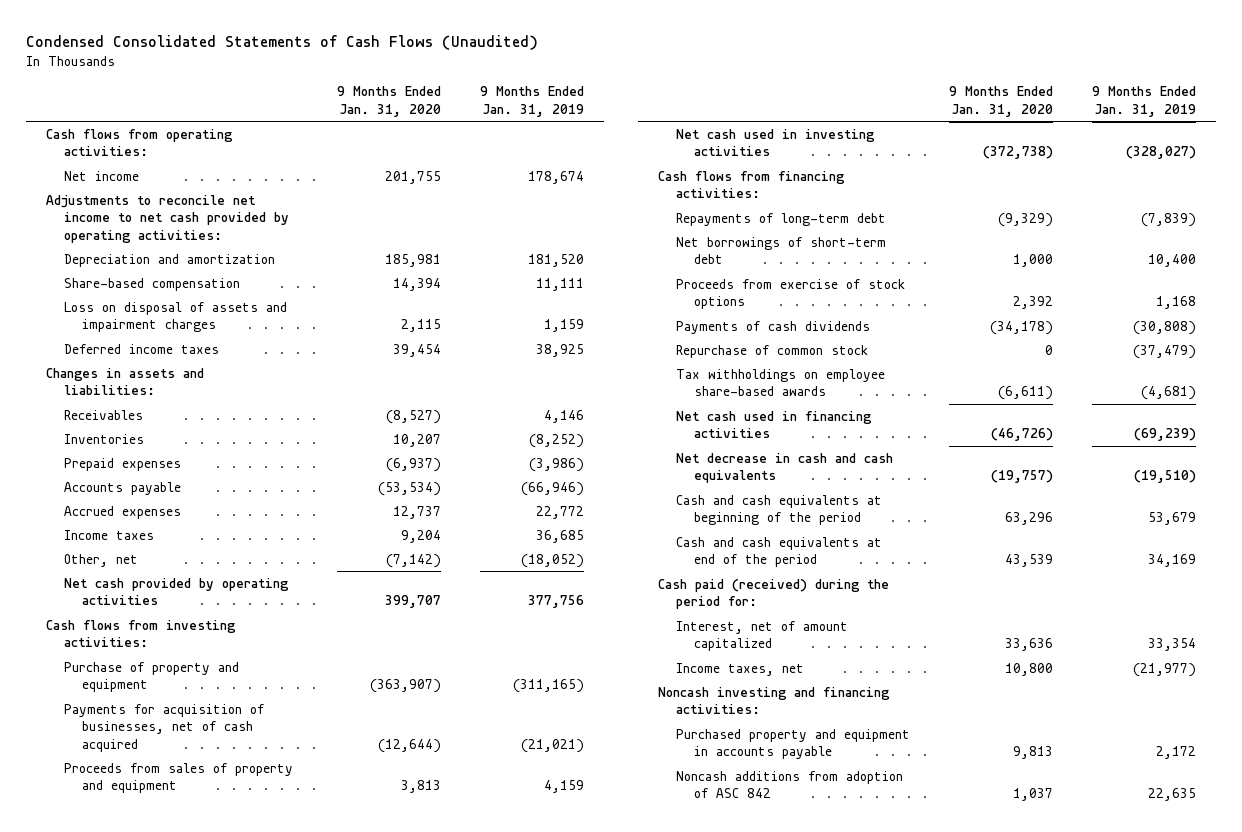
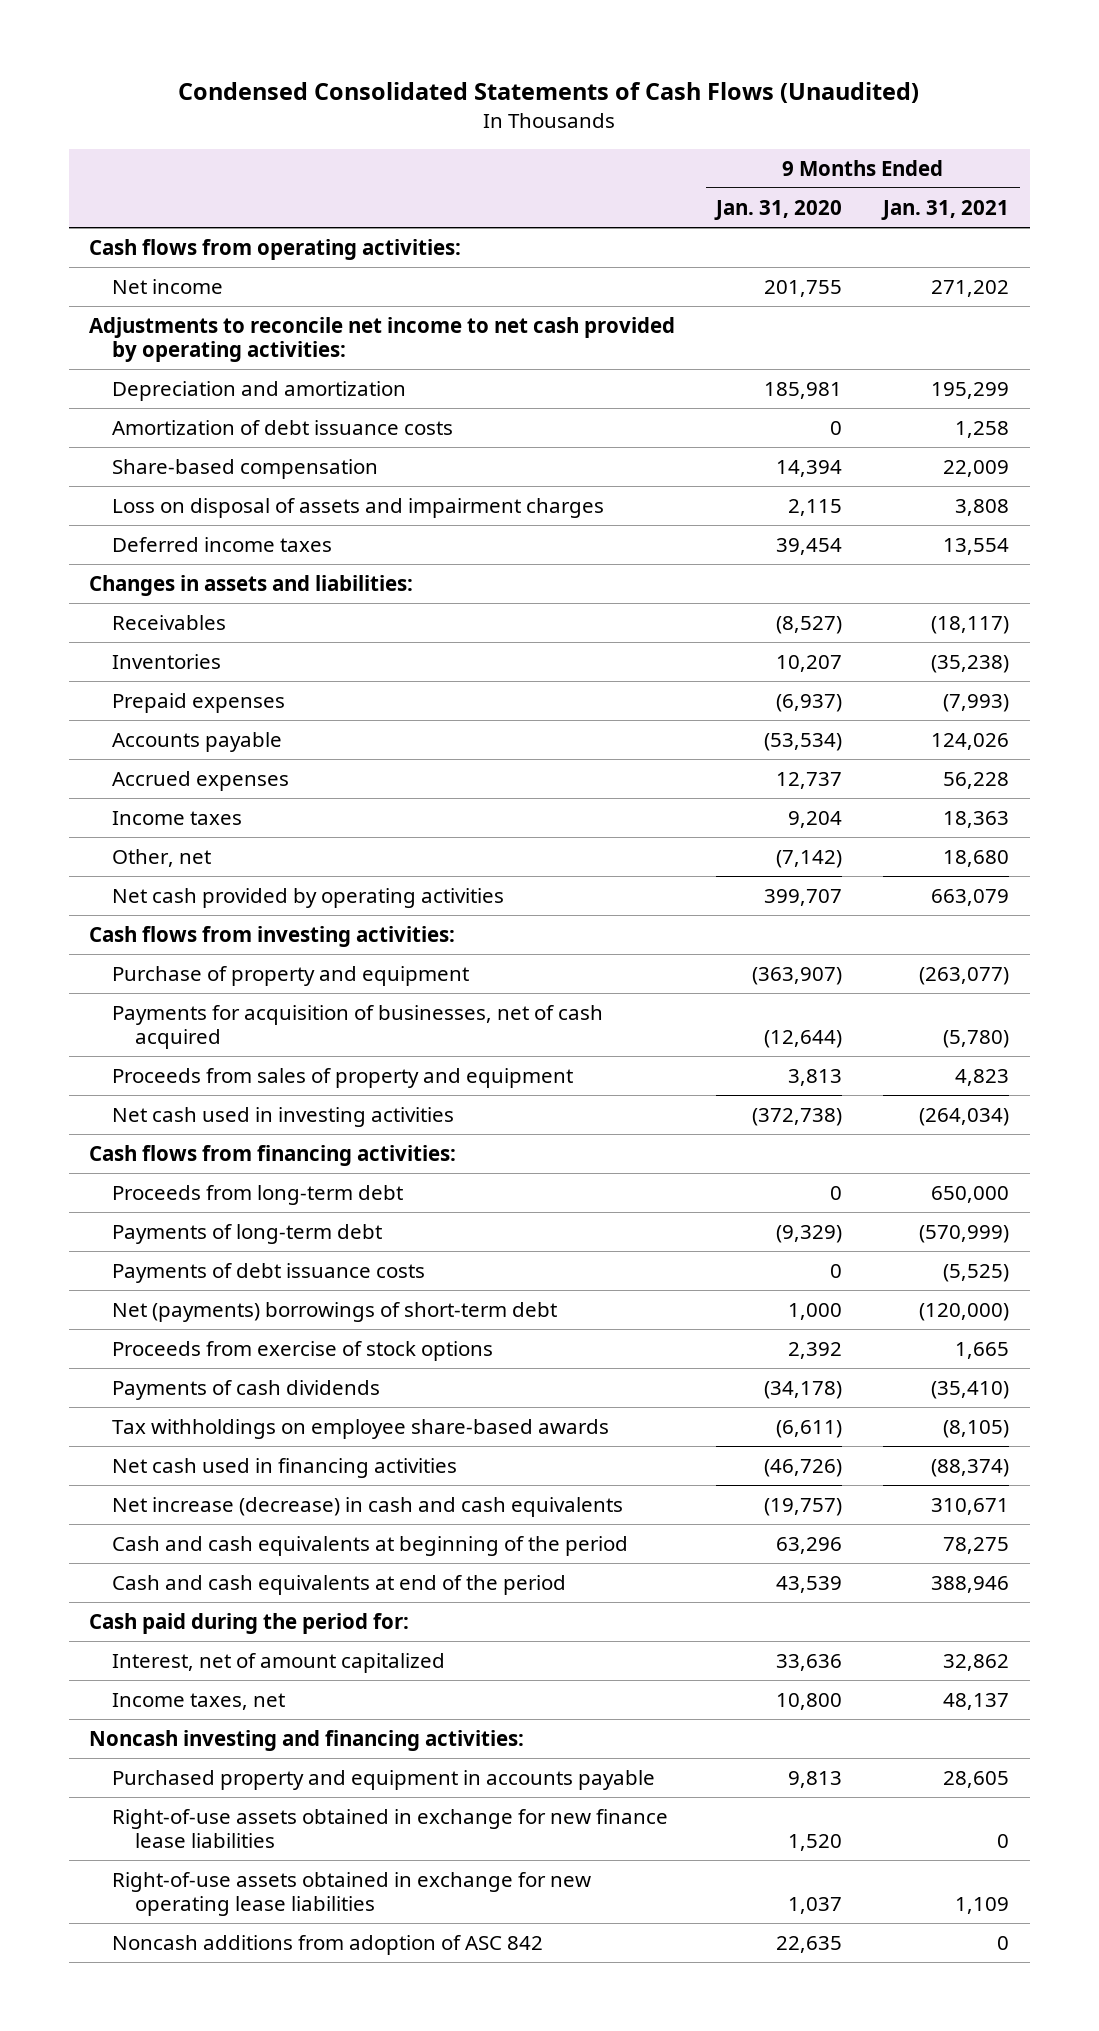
- | 9 Months Ended Jan. 31, 2020 | 9 Months Ended Jan. 31, 2019
+ | 9 Months Ended Jan. 31, 2020 | 9 Months Ended Jan. 31, 2021
+ Amortization of debt issuance costs | 0 | 1,258
- Repayments of long-term debt | (9,329) | (7,839)
- Net borrowings of short-term debt | 1,000 | 10,400
+ Proceeds from long-term debt | 0 | 650,000
+ Payments of long-term debt | (9,329) | (570,999)
+ Payments of debt issuance costs | 0 | (5,525)
+ Net (payments) borrowings of short-term debt | 1,000 | (120,000)
- Repurchase of common stock | 0 | (37,479)
- Net decrease in cash and cash equivalents | (19,757) | (19,510)
+ Net increase (decrease) in cash and cash equivalents | (19,757) | 310,671
- Cash paid (received) during the period for:
+ Cash paid during the period for:
- Noncash additions from adoption of ASC 842 | 1,037 | 22,635
+ Right-of-use assets obtained in exchange for new finance lease liabilities | 1,520 | 0
+ Right-of-use assets obtained in exchange for new operating lease liabilities | 1,037 | 1,109
+ Noncash additions from adoption of ASC 842 | 22,635 | 0

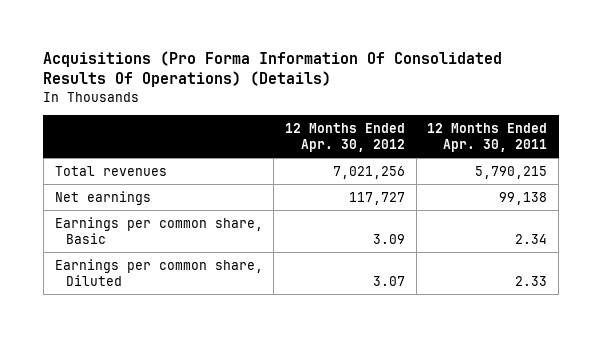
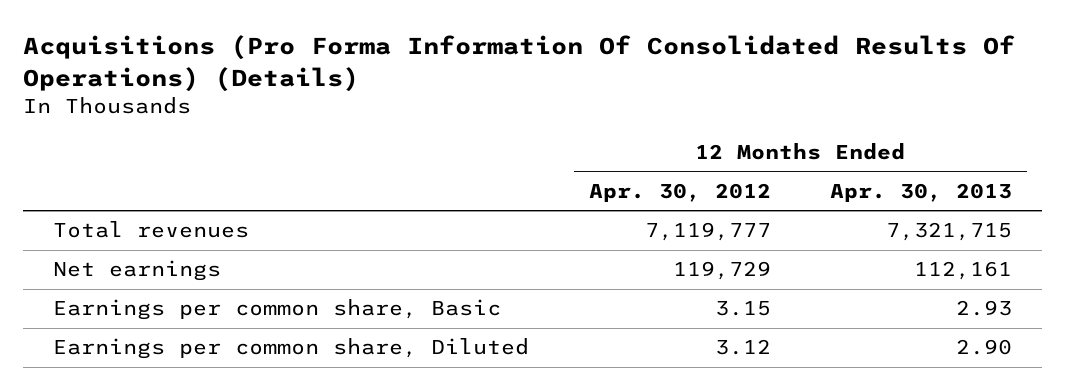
- | 12 Months Ended Apr. 30, 2012 | 12 Months Ended Apr. 30, 2011
+ | 12 Months Ended Apr. 30, 2012 | 12 Months Ended Apr. 30, 2013
- Total revenues | 7,021,256 | 5,790,215
- Net earnings | 117,727 | 99,138
- Earnings per common share, Basic | 3.09 | 2.34
- Earnings per common share, Diluted | 3.07 | 2.33
+ Total revenues | 7,119,777 | 7,321,715
+ Net earnings | 119,729 | 112,161
+ Earnings per common share, Basic | 3.15 | 2.93
+ Earnings per common share, Diluted | 3.12 | 2.90

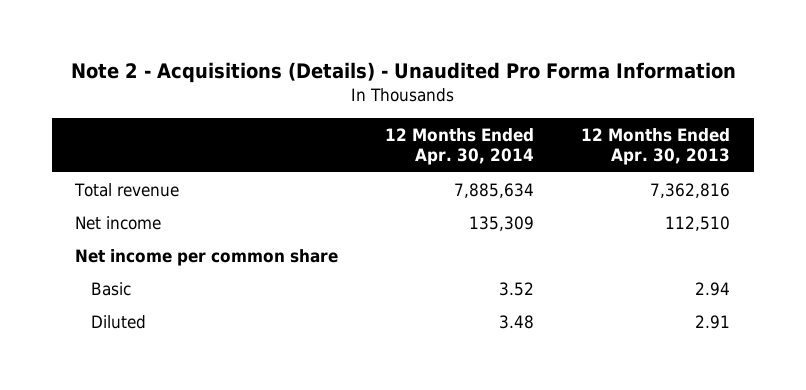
- Acquisitions (Pro Forma Information Of Consolidated Results Of Operations) (Details)
+ Note 2 - Acquisitions (Details) - Unaudited Pro Forma Information
- | 12 Months Ended Apr. 30, 2012 | 12 Months Ended Apr. 30, 2013
+ | 12 Months Ended Apr. 30, 2014 | 12 Months Ended Apr. 30, 2013
- Total revenues | 7,119,777 | 7,321,715
- Net earnings | 119,729 | 112,161
- Earnings per common share, Basic | 3.15 | 2.93
- Earnings per common share, Diluted | 3.12 | 2.90
+ Total revenue | 7,885,634 | 7,362,816
+ Net income | 135,309 | 112,510
+ Net income per common share
+ Basic | 3.52 | 2.94
+ Diluted | 3.48 | 2.91

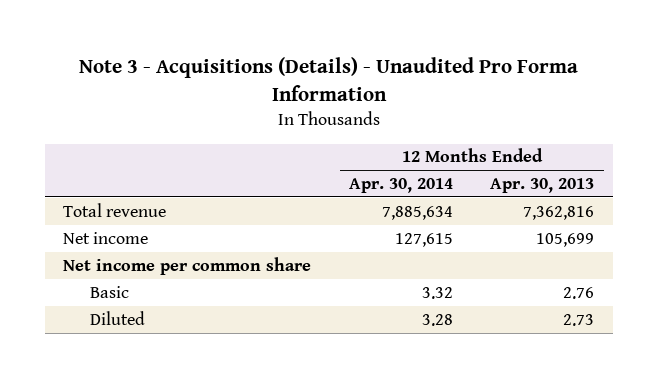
- Note 2 - Acquisitions (Details) - Unaudited Pro Forma Information
+ Note 3 - Acquisitions (Details) - Unaudited Pro Forma Information
- Net income | 135,309 | 112,510
+ Net income | 127,615 | 105,699
- Basic | 3.52 | 2.94
- Diluted | 3.48 | 2.91
+ Basic | 3.32 | 2.76
+ Diluted | 3.28 | 2.73

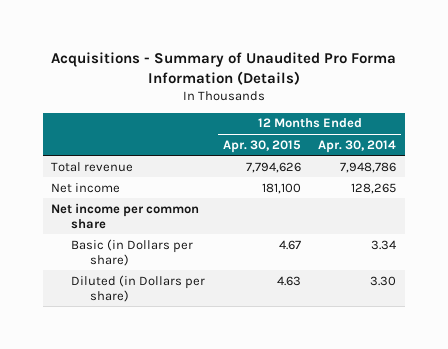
- Note 3 - Acquisitions (Details) - Unaudited Pro Forma Information
+ Acquisitions - Summary of Unaudited Pro Forma Information (Details)
- | 12 Months Ended Apr. 30, 2014 | 12 Months Ended Apr. 30, 2013
+ | 12 Months Ended Apr. 30, 2015 | 12 Months Ended Apr. 30, 2014
- Total revenue | 7,885,634 | 7,362,816
- Net income | 127,615 | 105,699
+ Total revenue | 7,794,626 | 7,948,786
+ Net income | 181,100 | 128,265
- Basic | 3.32 | 2.76
- Diluted | 3.28 | 2.73
+ Basic (in Dollars per share) | 4.67 | 3.34
+ Diluted (in Dollars per share) | 4.63 | 3.30

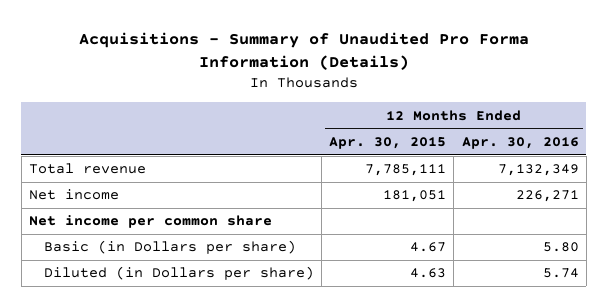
- | 12 Months Ended Apr. 30, 2015 | 12 Months Ended Apr. 30, 2014
+ | 12 Months Ended Apr. 30, 2015 | 12 Months Ended Apr. 30, 2016
- Total revenue | 7,794,626 | 7,948,786
- Net income | 181,100 | 128,265
+ Total revenue | 7,785,111 | 7,132,349
+ Net income | 181,051 | 226,271

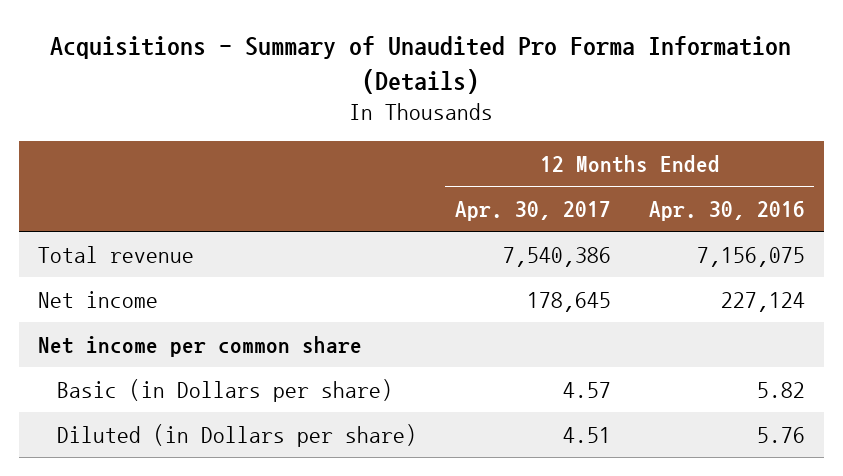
- | 12 Months Ended Apr. 30, 2015 | 12 Months Ended Apr. 30, 2016
+ | 12 Months Ended Apr. 30, 2017 | 12 Months Ended Apr. 30, 2016
- Total revenue | 7,785,111 | 7,132,349
- Net income | 181,051 | 226,271
+ Total revenue | 7,540,386 | 7,156,075
+ Net income | 178,645 | 227,124
- Basic (in Dollars per share) | 4.67 | 5.80
- Diluted (in Dollars per share) | 4.63 | 5.74
+ Basic (in Dollars per share) | 4.57 | 5.82
+ Diluted (in Dollars per share) | 4.51 | 5.76

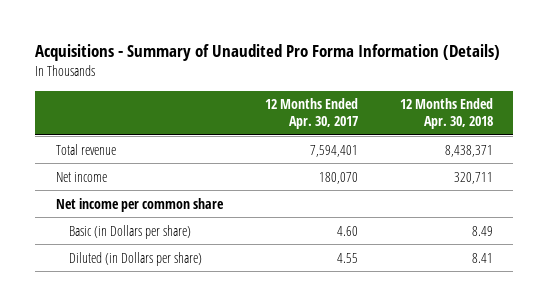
- | 12 Months Ended Apr. 30, 2017 | 12 Months Ended Apr. 30, 2016
+ | 12 Months Ended Apr. 30, 2017 | 12 Months Ended Apr. 30, 2018
- Total revenue | 7,540,386 | 7,156,075
- Net income | 178,645 | 227,124
+ Total revenue | 7,594,401 | 8,438,371
+ Net income | 180,070 | 320,711
- Basic (in Dollars per share) | 4.57 | 5.82
- Diluted (in Dollars per share) | 4.51 | 5.76
+ Basic (in Dollars per share) | 4.60 | 8.49
+ Diluted (in Dollars per share) | 4.55 | 8.41

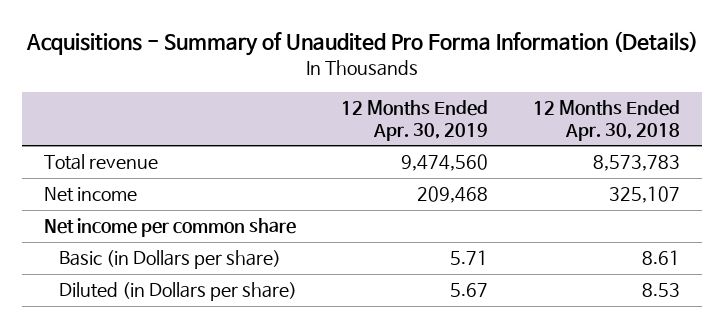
- | 12 Months Ended Apr. 30, 2017 | 12 Months Ended Apr. 30, 2018
+ | 12 Months Ended Apr. 30, 2019 | 12 Months Ended Apr. 30, 2018
- Total revenue | 7,594,401 | 8,438,371
- Net income | 180,070 | 320,711
+ Total revenue | 9,474,560 | 8,573,783
+ Net income | 209,468 | 325,107
- Basic (in Dollars per share) | 4.60 | 8.49
- Diluted (in Dollars per share) | 4.55 | 8.41
+ Basic (in Dollars per share) | 5.71 | 8.61
+ Diluted (in Dollars per share) | 5.67 | 8.53

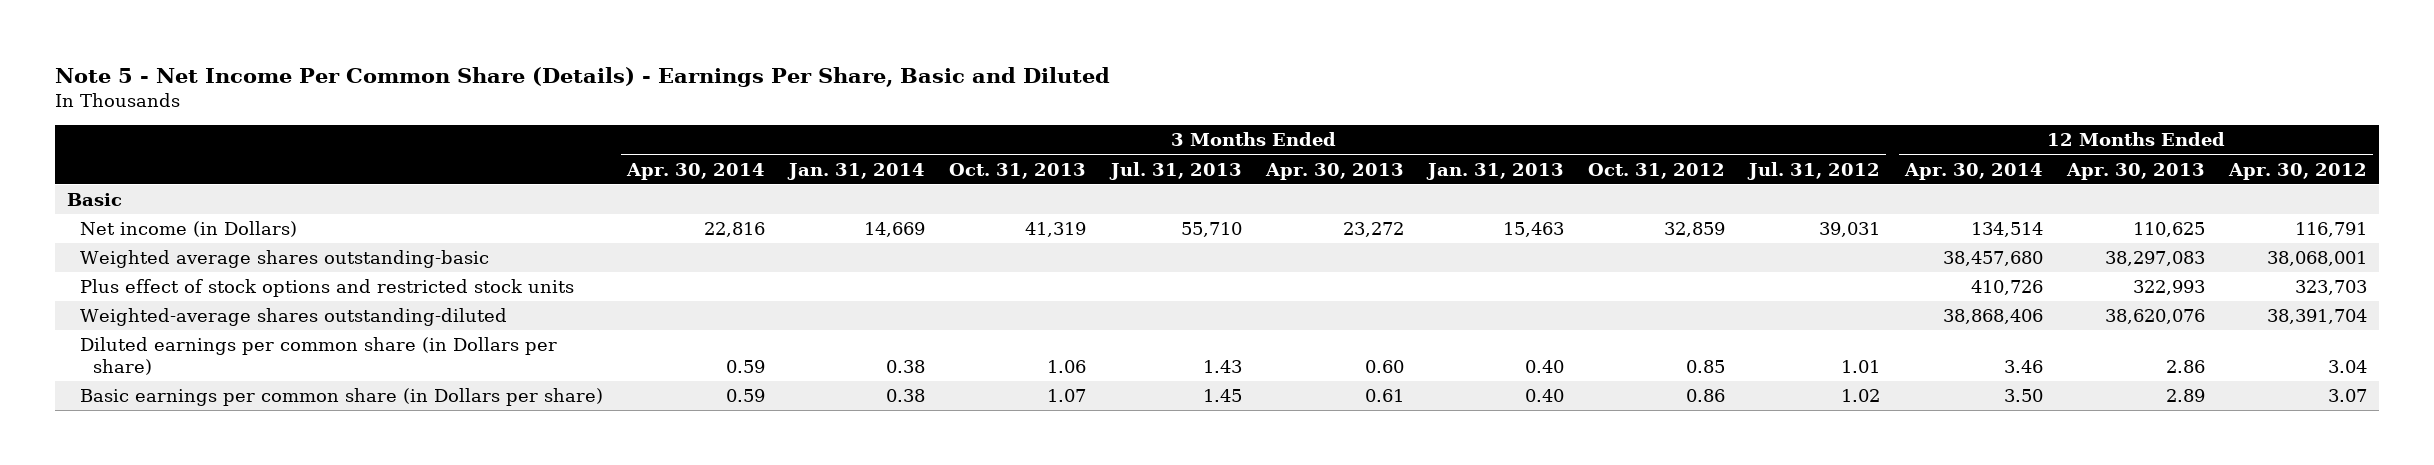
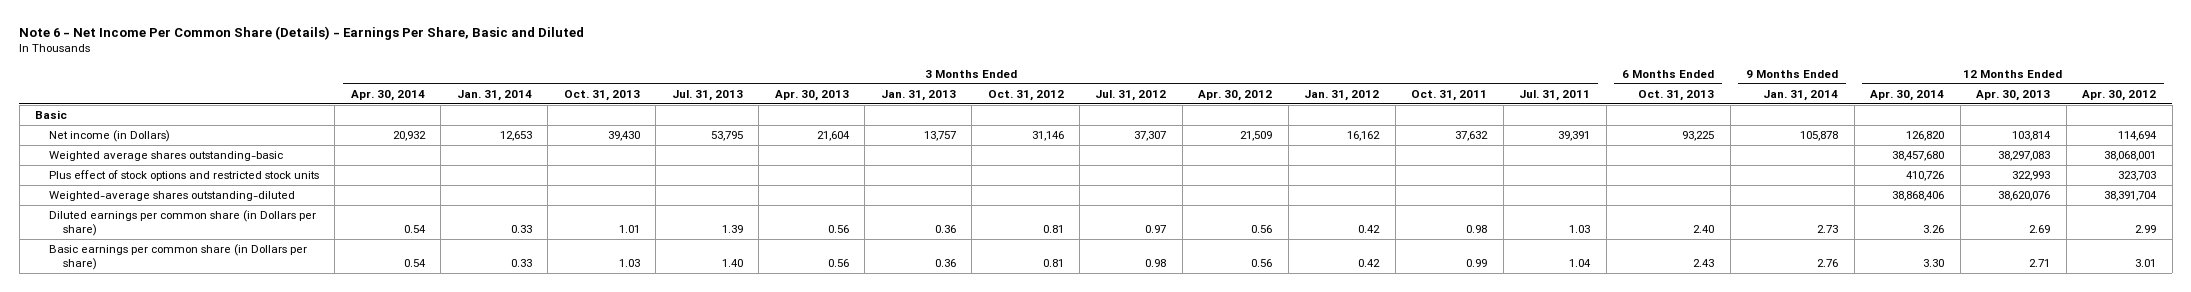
- Note 5 - Net Income Per Common Share (Details) - Earnings Per Share, Basic and Diluted
+ Note 6 - Net Income Per Common Share (Details) - Earnings Per Share, Basic and Diluted
- | 3 Months Ended Apr. 30, 2014 | 3 Months Ended Jan. 31, 2014 | 3 Months Ended Oct. 31, 2013 | 3 Months Ended Jul. 31, 2013 | 3 Months Ended Apr. 30, 2013 | 3 Months Ended Jan. 31, 2013 | 3 Months Ended Oct. 31, 2012 | 3 Months Ended Jul. 31, 2012 | 12 Months Ended Apr. 30, 2014 | 12 Months Ended Apr. 30, 2013 | 12 Months Ended Apr. 30, 2012
+ | 3 Months Ended Apr. 30, 2014 | 3 Months Ended Jan. 31, 2014 | 3 Months Ended Oct. 31, 2013 | 3 Months Ended Jul. 31, 2013 | 3 Months Ended Apr. 30, 2013 | 3 Months Ended Jan. 31, 2013 | 3 Months Ended Oct. 31, 2012 | 3 Months Ended Jul. 31, 2012 | 3 Months Ended Apr. 30, 2012 | 3 Months Ended Jan. 31, 2012 | 3 Months Ended Oct. 31, 2011 | 3 Months Ended Jul. 31, 2011 | 6 Months Ended Oct. 31, 2013 | 9 Months Ended Jan. 31, 2014 | 12 Months Ended Apr. 30, 2014 | 12 Months Ended Apr. 30, 2013 | 12 Months Ended Apr. 30, 2012
- Net income (in Dollars) | 22,816 | 14,669 | 41,319 | 55,710 | 23,272 | 15,463 | 32,859 | 39,031 | 134,514 | 110,625 | 116,791
+ Net income (in Dollars) | 20,932 | 12,653 | 39,430 | 53,795 | 21,604 | 13,757 | 31,146 | 37,307 | 21,509 | 16,162 | 37,632 | 39,391 | 93,225 | 105,878 | 126,820 | 103,814 | 114,694
- Diluted earnings per common share (in Dollars per share) | 0.59 | 0.38 | 1.06 | 1.43 | 0.60 | 0.40 | 0.85 | 1.01 | 3.46 | 2.86 | 3.04
- Basic earnings per common share (in Dollars per share) | 0.59 | 0.38 | 1.07 | 1.45 | 0.61 | 0.40 | 0.86 | 1.02 | 3.50 | 2.89 | 3.07
+ Diluted earnings per common share (in Dollars per share) | 0.54 | 0.33 | 1.01 | 1.39 | 0.56 | 0.36 | 0.81 | 0.97 | 0.56 | 0.42 | 0.98 | 1.03 | 2.40 | 2.73 | 3.26 | 2.69 | 2.99
+ Basic earnings per common share (in Dollars per share) | 0.54 | 0.33 | 1.03 | 1.40 | 0.56 | 0.36 | 0.81 | 0.98 | 0.56 | 0.42 | 0.99 | 1.04 | 2.43 | 2.76 | 3.30 | 2.71 | 3.01

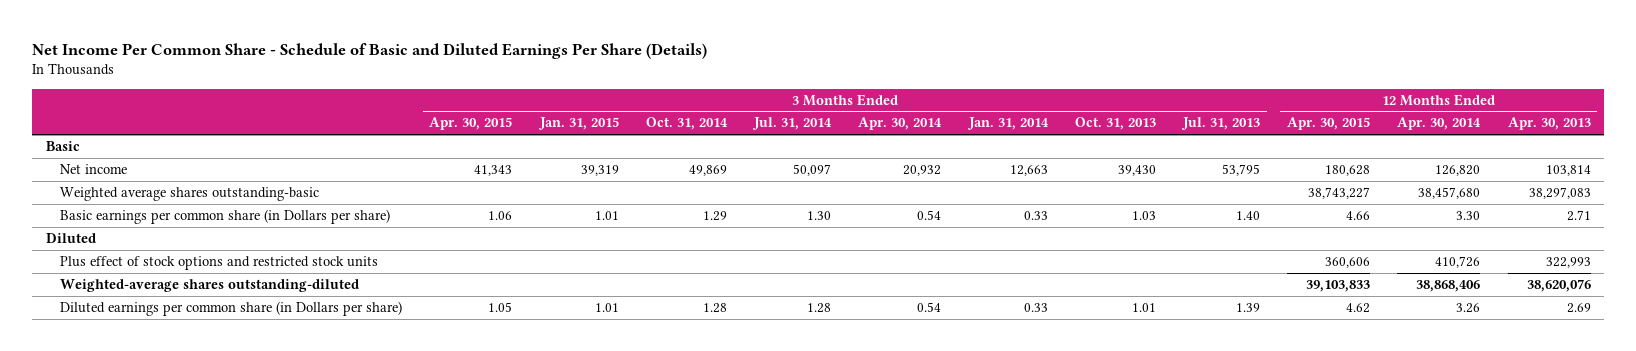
- Note 6 - Net Income Per Common Share (Details) - Earnings Per Share, Basic and Diluted
+ Net Income Per Common Share - Schedule of Basic and Diluted Earnings Per Share (Details)
- | 3 Months Ended Apr. 30, 2014 | 3 Months Ended Jan. 31, 2014 | 3 Months Ended Oct. 31, 2013 | 3 Months Ended Jul. 31, 2013 | 3 Months Ended Apr. 30, 2013 | 3 Months Ended Jan. 31, 2013 | 3 Months Ended Oct. 31, 2012 | 3 Months Ended Jul. 31, 2012 | 3 Months Ended Apr. 30, 2012 | 3 Months Ended Jan. 31, 2012 | 3 Months Ended Oct. 31, 2011 | 3 Months Ended Jul. 31, 2011 | 6 Months Ended Oct. 31, 2013 | 9 Months Ended Jan. 31, 2014 | 12 Months Ended Apr. 30, 2014 | 12 Months Ended Apr. 30, 2013 | 12 Months Ended Apr. 30, 2012
+ | 3 Months Ended Apr. 30, 2015 | 3 Months Ended Jan. 31, 2015 | 3 Months Ended Oct. 31, 2014 | 3 Months Ended Jul. 31, 2014 | 3 Months Ended Apr. 30, 2014 | 3 Months Ended Jan. 31, 2014 | 3 Months Ended Oct. 31, 2013 | 3 Months Ended Jul. 31, 2013 | 12 Months Ended Apr. 30, 2015 | 12 Months Ended Apr. 30, 2014 | 12 Months Ended Apr. 30, 2013
- Net income (in Dollars) | 20,932 | 12,653 | 39,430 | 53,795 | 21,604 | 13,757 | 31,146 | 37,307 | 21,509 | 16,162 | 37,632 | 39,391 | 93,225 | 105,878 | 126,820 | 103,814 | 114,694
+ Net income | 41,343 | 39,319 | 49,869 | 50,097 | 20,932 | 12,663 | 39,430 | 53,795 | 180,628 | 126,820 | 103,814
moved up: Basic earnings per common share (in Dollars per share) | 1.06 | 1.01 | 1.29 | 1.30 | 0.54 | 0.33 | 1.03 | 1.40 | 4.66 | 3.30 | 2.71
+ Diluted

